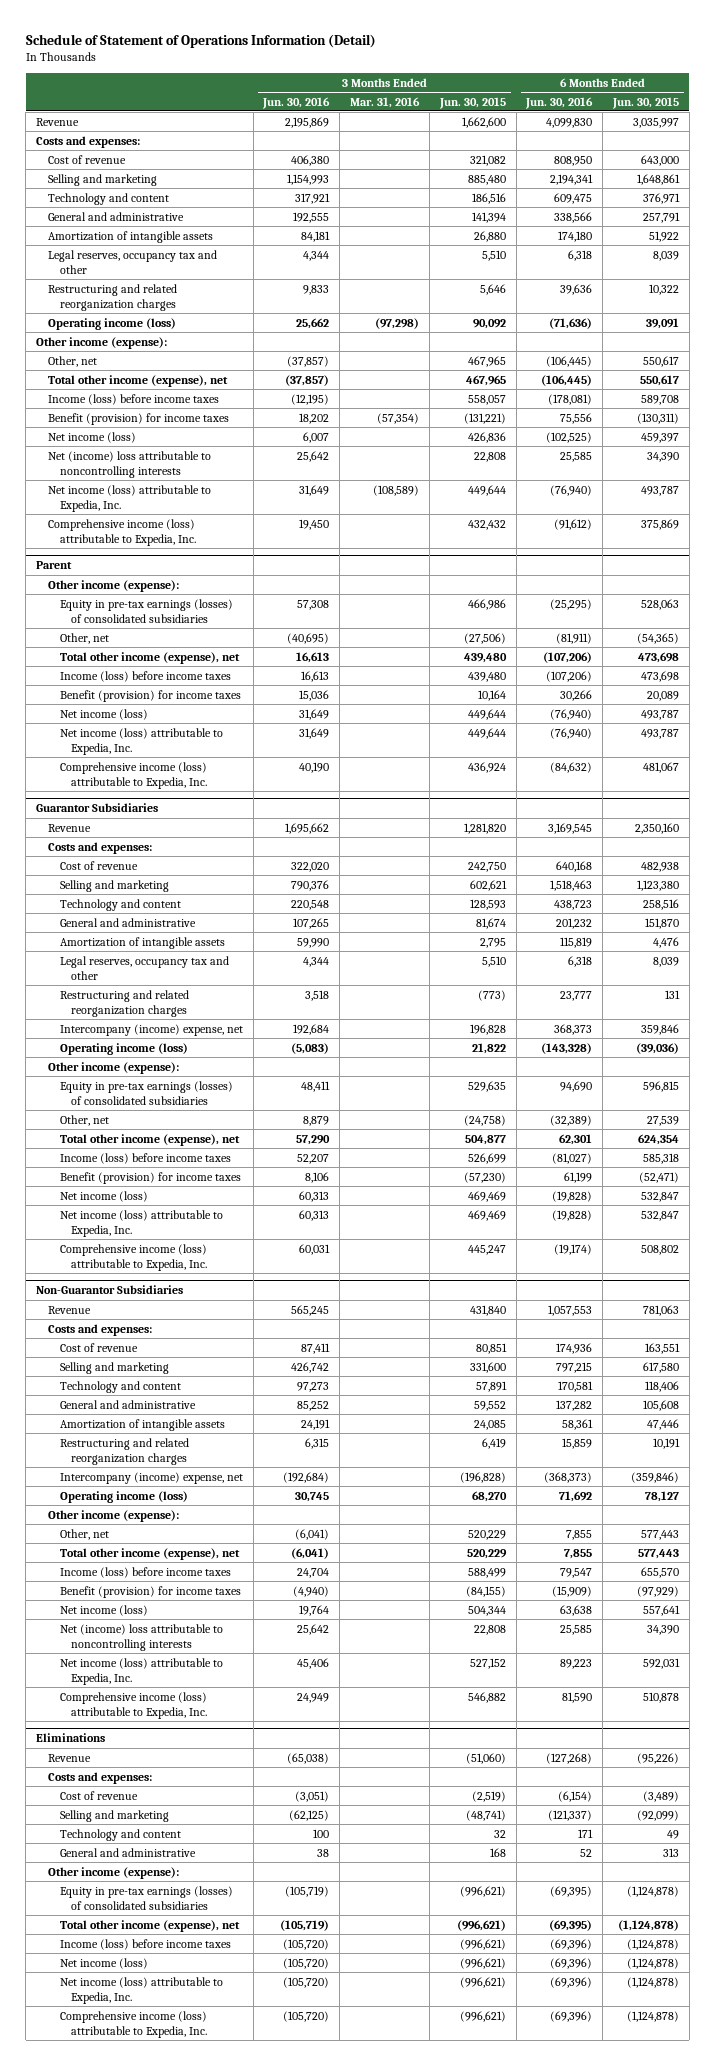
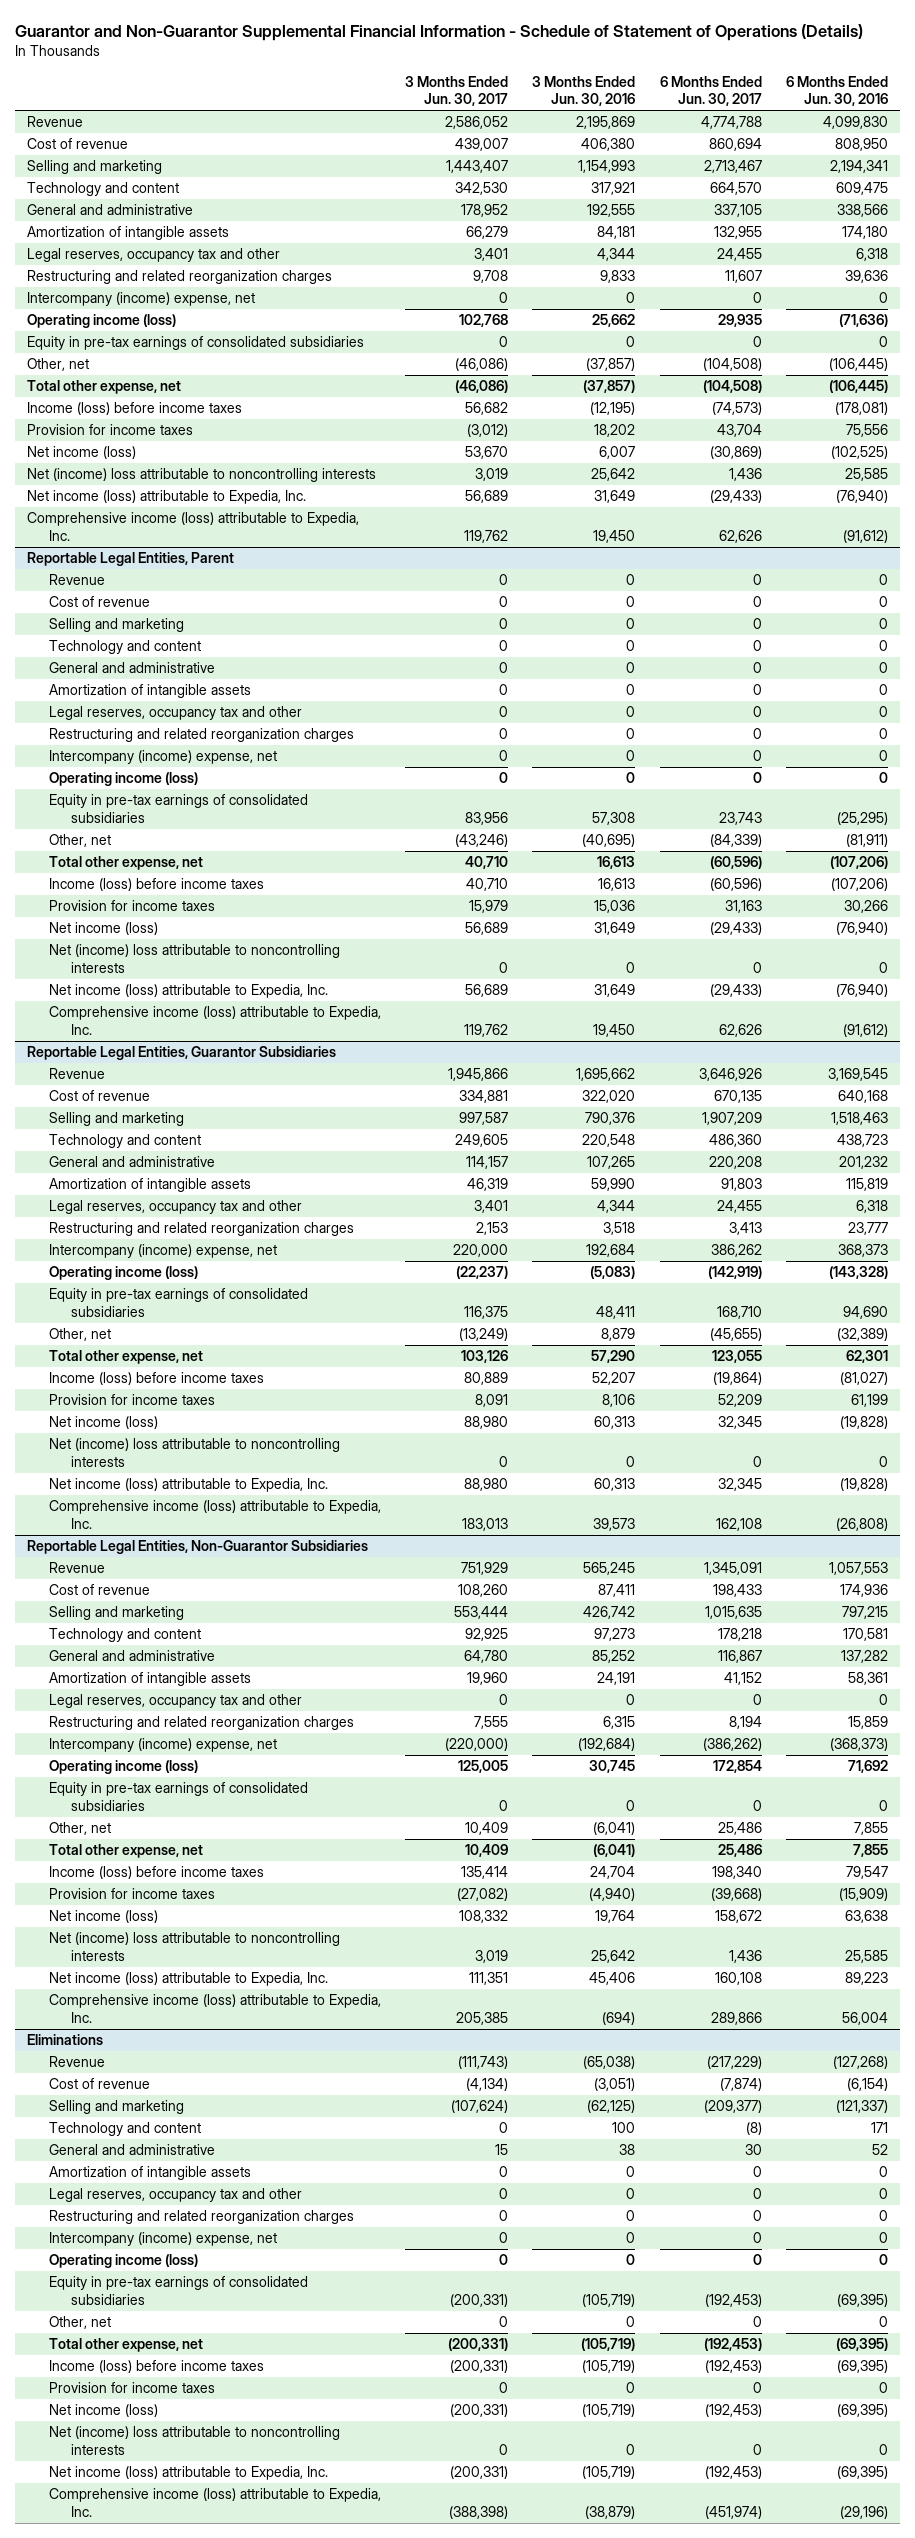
- Schedule of Statement of Operations Information (Detail)
+ Guarantor and Non-Guarantor Supplemental Financial Information - Schedule of Statement of Operations (Details)
- | 3 Months Ended Jun. 30, 2016 | 3 Months Ended Mar. 31, 2016 | 3 Months Ended Jun. 30, 2015 | 6 Months Ended Jun. 30, 2016 | 6 Months Ended Jun. 30, 2015
+ | 3 Months Ended Jun. 30, 2017 | 3 Months Ended Jun. 30, 2016 | 6 Months Ended Jun. 30, 2017 | 6 Months Ended Jun. 30, 2016
- Costs and expenses:
+ Intercompany (income) expense, net | 0 | 0 | 0 | 0
- Other income (expense):
+ Equity in pre-tax earnings of consolidated subsidiaries | 0 | 0 | 0 | 0
- Total other income (expense), net | (37,857) | | 467,965 | (106,445) | 550,617
+ Total other expense, net | (46,086) | (37,857) | (104,508) | (106,445)
- Benefit (provision) for income taxes | 18,202 | (57,354) | (131,221) | 75,556 | (130,311)
+ Provision for income taxes | (3,012) | 18,202 | 43,704 | 75,556
- Parent
- Other income (expense):
- Equity in pre-tax earnings (losses) of consolidated subsidiaries | 57,308 | | 466,986 | (25,295) | 528,063
+ Reportable Legal Entities, Parent
+ Revenue | 0 | 0 | 0 | 0
+ Cost of revenue | 0 | 0 | 0 | 0
+ Selling and marketing | 0 | 0 | 0 | 0
+ Technology and content | 0 | 0 | 0 | 0
+ General and administrative | 0 | 0 | 0 | 0
+ Amortization of intangible assets | 0 | 0 | 0 | 0
+ Legal reserves, occupancy tax and other | 0 | 0 | 0 | 0
+ Restructuring and related reorganization charges | 0 | 0 | 0 | 0
+ Intercompany (income) expense, net | 0 | 0 | 0 | 0
+ Operating income (loss) | 0 | 0 | 0 | 0
+ Equity in pre-tax earnings of consolidated subsidiaries | 83,956 | 57,308 | 23,743 | (25,295)
- Total other income (expense), net | 16,613 | | 439,480 | (107,206) | 473,698
+ Total other expense, net | 40,710 | 16,613 | (60,596) | (107,206)
- Benefit (provision) for income taxes | 15,036 | | 10,164 | 30,266 | 20,089
+ Provision for income taxes | 15,979 | 15,036 | 31,163 | 30,266
+ Net (income) loss attributable to noncontrolling interests | 0 | 0 | 0 | 0
- Comprehensive income (loss) attributable to Expedia, Inc. | 40,190 | | 436,924 | (84,632) | 481,067
- Guarantor Subsidiaries
+ Comprehensive income (loss) attributable to Expedia, Inc. | 119,762 | 19,450 | 62,626 | (91,612)
+ Reportable Legal Entities, Guarantor Subsidiaries
- Costs and expenses:
- Other income (expense):
- Equity in pre-tax earnings (losses) of consolidated subsidiaries | 48,411 | | 529,635 | 94,690 | 596,815
+ Equity in pre-tax earnings of consolidated subsidiaries | 116,375 | 48,411 | 168,710 | 94,690
- Total other income (expense), net | 57,290 | | 504,877 | 62,301 | 624,354
+ Total other expense, net | 103,126 | 57,290 | 123,055 | 62,301
- Benefit (provision) for income taxes | 8,106 | | (57,230) | 61,199 | (52,471)
+ Provision for income taxes | 8,091 | 8,106 | 52,209 | 61,199
+ Net (income) loss attributable to noncontrolling interests | 0 | 0 | 0 | 0
- Comprehensive income (loss) attributable to Expedia, Inc. | 60,031 | | 445,247 | (19,174) | 508,802
- Non-Guarantor Subsidiaries
+ Comprehensive income (loss) attributable to Expedia, Inc. | 183,013 | 39,573 | 162,108 | (26,808)
+ Reportable Legal Entities, Non-Guarantor Subsidiaries
- Costs and expenses:
+ Legal reserves, occupancy tax and other | 0 | 0 | 0 | 0
- Other income (expense):
+ Equity in pre-tax earnings of consolidated subsidiaries | 0 | 0 | 0 | 0
- Total other income (expense), net | (6,041) | | 520,229 | 7,855 | 577,443
+ Total other expense, net | 10,409 | (6,041) | 25,486 | 7,855
- Benefit (provision) for income taxes | (4,940) | | (84,155) | (15,909) | (97,929)
+ Provision for income taxes | (27,082) | (4,940) | (39,668) | (15,909)
- Comprehensive income (loss) attributable to Expedia, Inc. | 24,949 | | 546,882 | 81,590 | 510,878
+ Comprehensive income (loss) attributable to Expedia, Inc. | 205,385 | (694) | 289,866 | 56,004
@ Eliminations
- Costs and expenses:
- Other income (expense):
- Equity in pre-tax earnings (losses) of consolidated subsidiaries | (105,719) | | (996,621) | (69,395) | (1,124,878)
- Total other income (expense), net | (105,719) | | (996,621) | (69,395) | (1,124,878)
- Income (loss) before income taxes | (105,720) | | (996,621) | (69,396) | (1,124,878)
- Net income (loss) | (105,720) | | (996,621) | (69,396) | (1,124,878)
- Net income (loss) attributable to Expedia, Inc. | (105,720) | | (996,621) | (69,396) | (1,124,878)
- Comprehensive income (loss) attributable to Expedia, Inc. | (105,720) | | (996,621) | (69,396) | (1,124,878)
+ Amortization of intangible assets | 0 | 0 | 0 | 0
+ Legal reserves, occupancy tax and other | 0 | 0 | 0 | 0
+ Restructuring and related reorganization charges | 0 | 0 | 0 | 0
+ Intercompany (income) expense, net | 0 | 0 | 0 | 0
+ Operating income (loss) | 0 | 0 | 0 | 0
+ Equity in pre-tax earnings of consolidated subsidiaries | (200,331) | (105,719) | (192,453) | (69,395)
+ Other, net | 0 | 0 | 0 | 0
+ Total other expense, net | (200,331) | (105,719) | (192,453) | (69,395)
+ Income (loss) before income taxes | (200,331) | (105,719) | (192,453) | (69,395)
+ Provision for income taxes | 0 | 0 | 0 | 0
+ Net income (loss) | (200,331) | (105,719) | (192,453) | (69,395)
+ Net (income) loss attributable to noncontrolling interests | 0 | 0 | 0 | 0
+ Net income (loss) attributable to Expedia, Inc. | (200,331) | (105,719) | (192,453) | (69,395)
+ Comprehensive income (loss) attributable to Expedia, Inc. | (388,398) | (38,879) | (451,974) | (29,196)

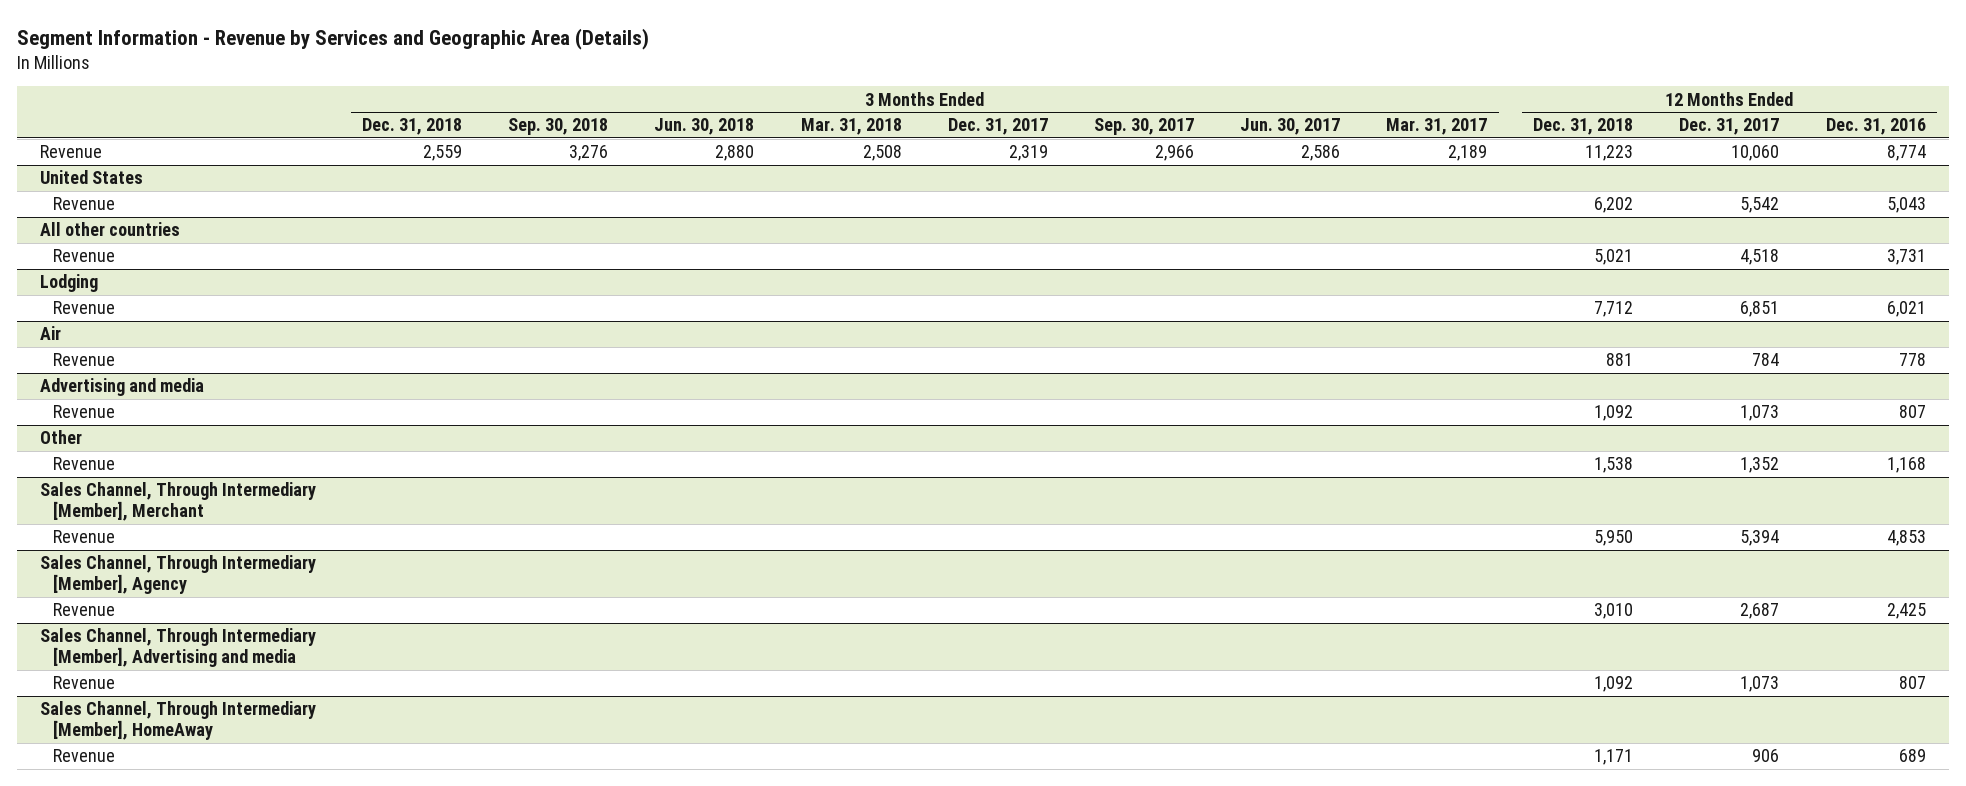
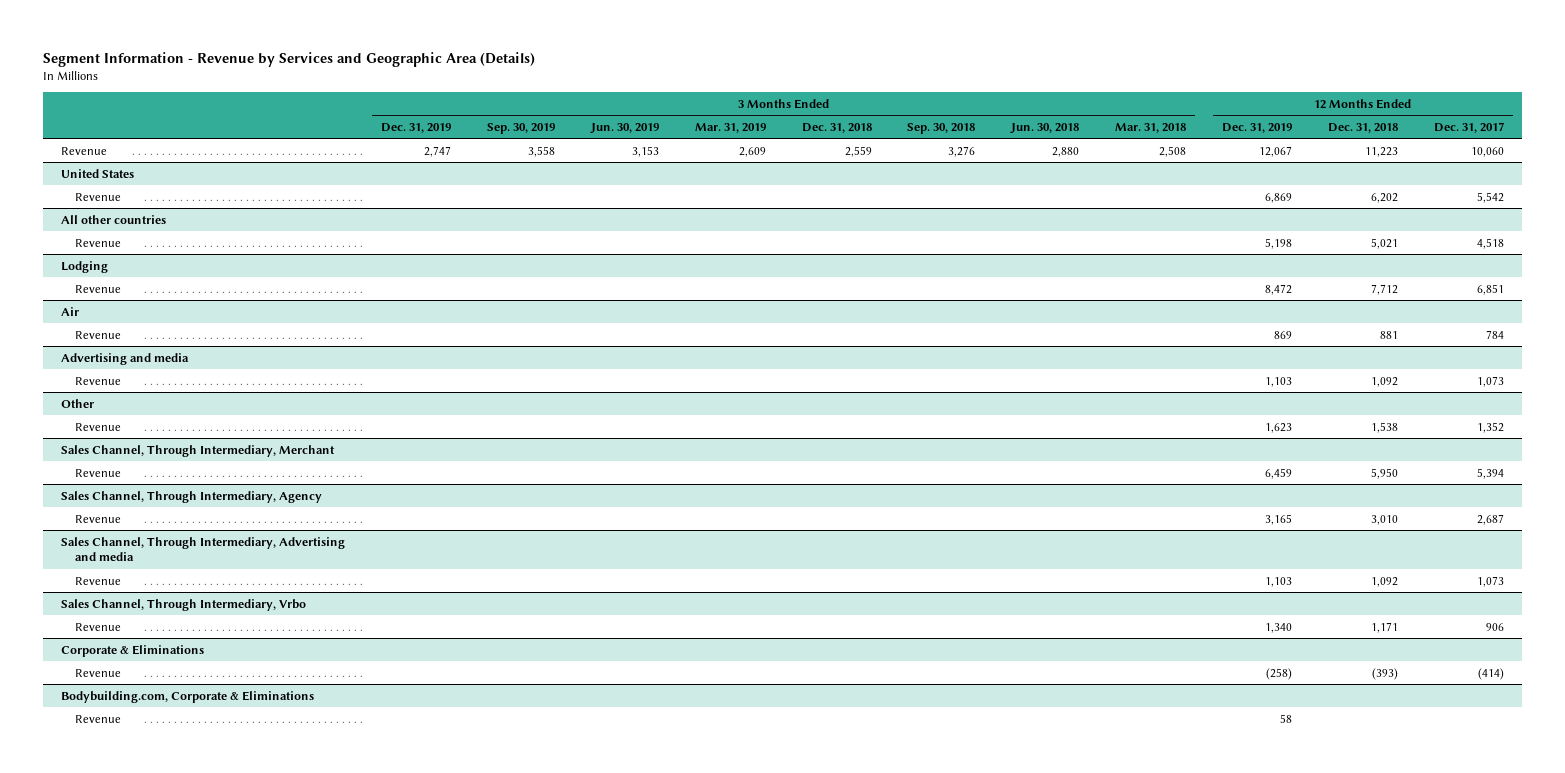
- | 3 Months Ended Dec. 31, 2018 | 3 Months Ended Sep. 30, 2018 | 3 Months Ended Jun. 30, 2018 | 3 Months Ended Mar. 31, 2018 | 3 Months Ended Dec. 31, 2017 | 3 Months Ended Sep. 30, 2017 | 3 Months Ended Jun. 30, 2017 | 3 Months Ended Mar. 31, 2017 | 12 Months Ended Dec. 31, 2018 | 12 Months Ended Dec. 31, 2017 | 12 Months Ended Dec. 31, 2016
+ | 3 Months Ended Dec. 31, 2019 | 3 Months Ended Sep. 30, 2019 | 3 Months Ended Jun. 30, 2019 | 3 Months Ended Mar. 31, 2019 | 3 Months Ended Dec. 31, 2018 | 3 Months Ended Sep. 30, 2018 | 3 Months Ended Jun. 30, 2018 | 3 Months Ended Mar. 31, 2018 | 12 Months Ended Dec. 31, 2019 | 12 Months Ended Dec. 31, 2018 | 12 Months Ended Dec. 31, 2017
- Sales Channel, Through Intermediary [Member], Merchant
+ Sales Channel, Through Intermediary, Merchant
- Sales Channel, Through Intermediary [Member], Agency
+ Sales Channel, Through Intermediary, Agency
- Sales Channel, Through Intermediary [Member], Advertising and media
+ Sales Channel, Through Intermediary, Advertising and media
- Sales Channel, Through Intermediary [Member], HomeAway
+ Sales Channel, Through Intermediary, Vrbo
+ Corporate & Eliminations
+ Revenue | | | | | | | | | (258) | (393) | (414)
+ Bodybuilding.com, Corporate & Eliminations
+ Revenue | | | | | | | | | 58 | |

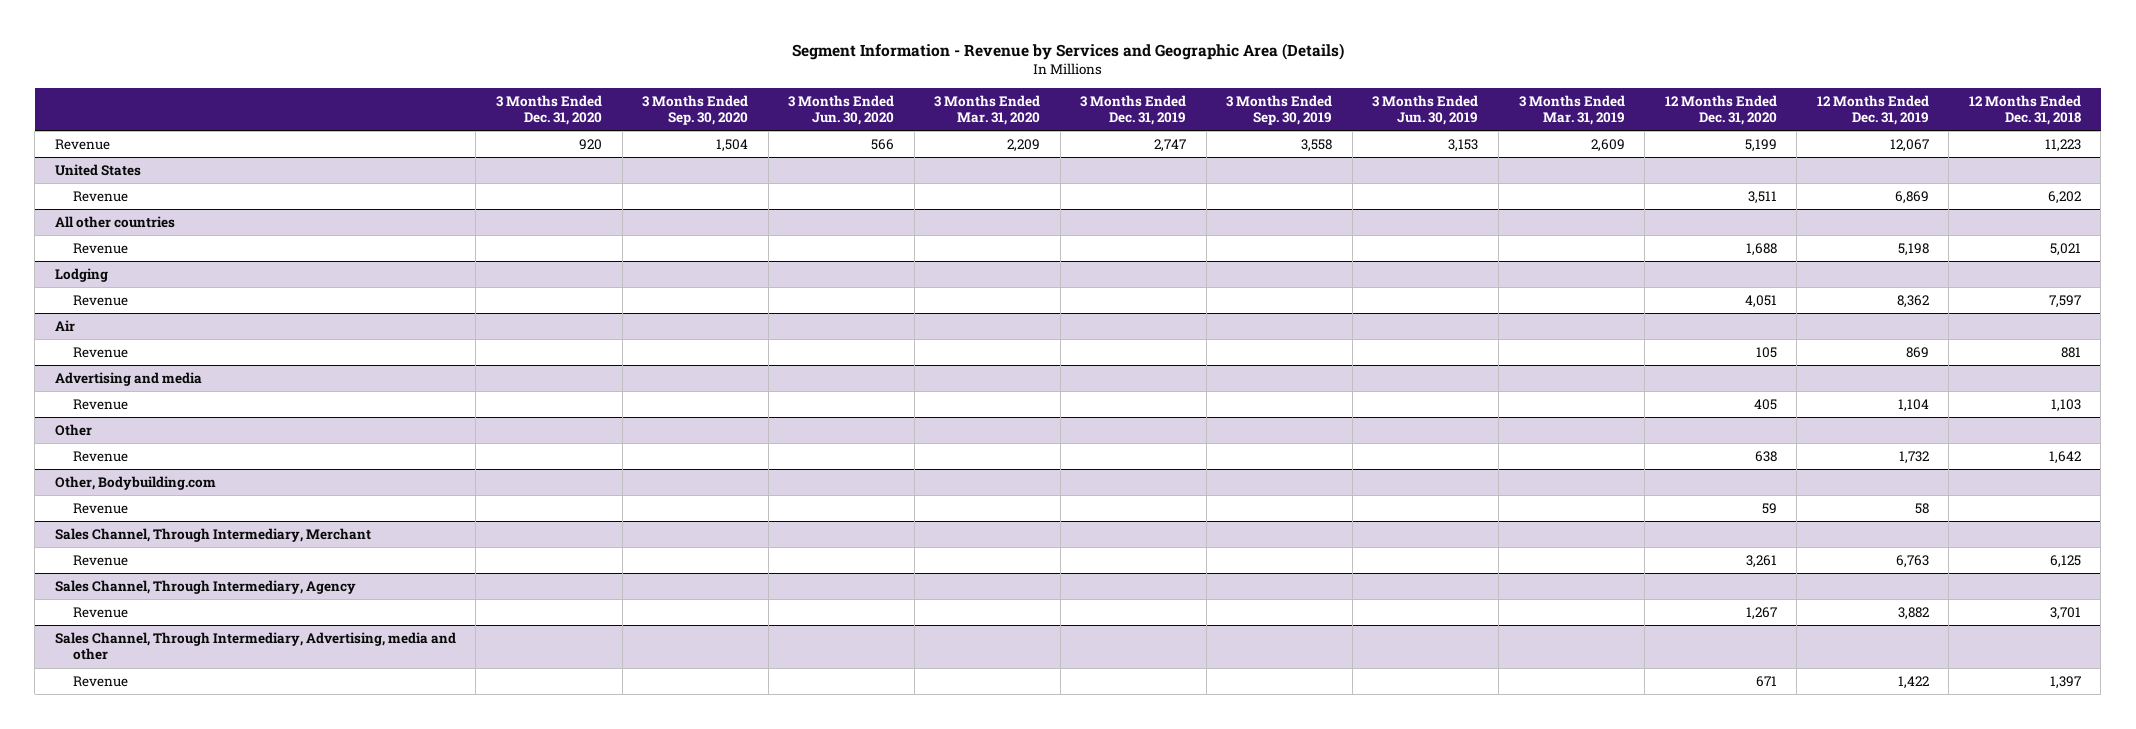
- | 3 Months Ended Dec. 31, 2019 | 3 Months Ended Sep. 30, 2019 | 3 Months Ended Jun. 30, 2019 | 3 Months Ended Mar. 31, 2019 | 3 Months Ended Dec. 31, 2018 | 3 Months Ended Sep. 30, 2018 | 3 Months Ended Jun. 30, 2018 | 3 Months Ended Mar. 31, 2018 | 12 Months Ended Dec. 31, 2019 | 12 Months Ended Dec. 31, 2018 | 12 Months Ended Dec. 31, 2017
+ | 3 Months Ended Dec. 31, 2020 | 3 Months Ended Sep. 30, 2020 | 3 Months Ended Jun. 30, 2020 | 3 Months Ended Mar. 31, 2020 | 3 Months Ended Dec. 31, 2019 | 3 Months Ended Sep. 30, 2019 | 3 Months Ended Jun. 30, 2019 | 3 Months Ended Mar. 31, 2019 | 12 Months Ended Dec. 31, 2020 | 12 Months Ended Dec. 31, 2019 | 12 Months Ended Dec. 31, 2018
@ Lodging
- Revenue | | | | | | | | | 8,472 | 7,712 | 6,851
+ Revenue | | | | | | | | | 4,051 | 8,362 | 7,597
@ Advertising and media
- Revenue | | | | | | | | | 1,103 | 1,092 | 1,073
+ Revenue | | | | | | | | | 405 | 1,104 | 1,103
@ Other
- Revenue | | | | | | | | | 1,623 | 1,538 | 1,352
+ Revenue | | | | | | | | | 638 | 1,732 | 1,642
+ Other, Bodybuilding.com
+ Revenue | | | | | | | | | 59 | 58 |
@ Sales Channel, Through Intermediary, Merchant
- Revenue | | | | | | | | | 6,459 | 5,950 | 5,394
+ Revenue | | | | | | | | | 3,261 | 6,763 | 6,125
@ Sales Channel, Through Intermediary, Agency
- Revenue | | | | | | | | | 3,165 | 3,010 | 2,687
- Sales Channel, Through Intermediary, Advertising and media
- Revenue | | | | | | | | | 1,103 | 1,092 | 1,073
- Sales Channel, Through Intermediary, Vrbo
- Revenue | | | | | | | | | 1,340 | 1,171 | 906
- Corporate & Eliminations
- Revenue | | | | | | | | | (258) | (393) | (414)
- Bodybuilding.com, Corporate & Eliminations
- Revenue | | | | | | | | | 58 | |
@ Sales Channel, Through Intermediary, Agency
+ Revenue | | | | | | | | | 1,267 | 3,882 | 3,701
+ Sales Channel, Through Intermediary, Advertising, media and other
+ Revenue | | | | | | | | | 671 | 1,422 | 1,397

